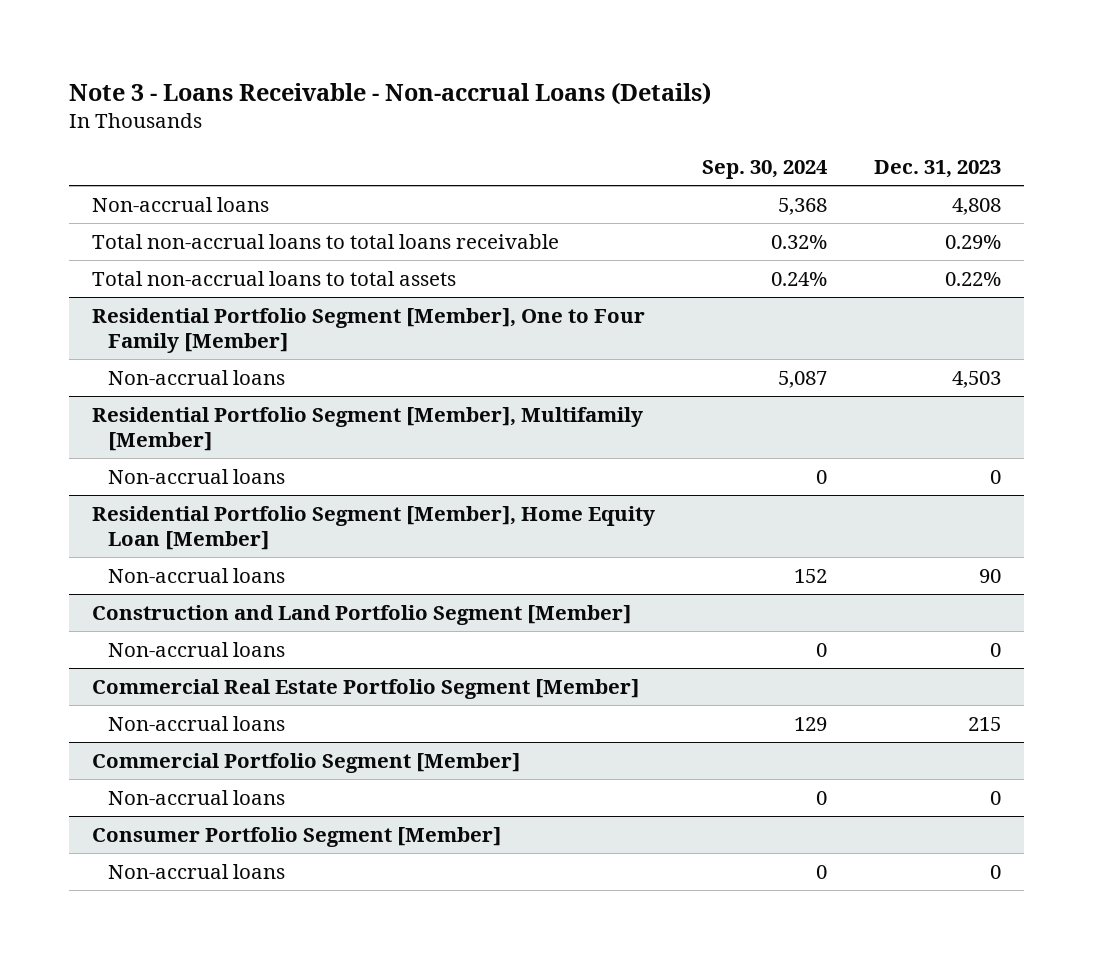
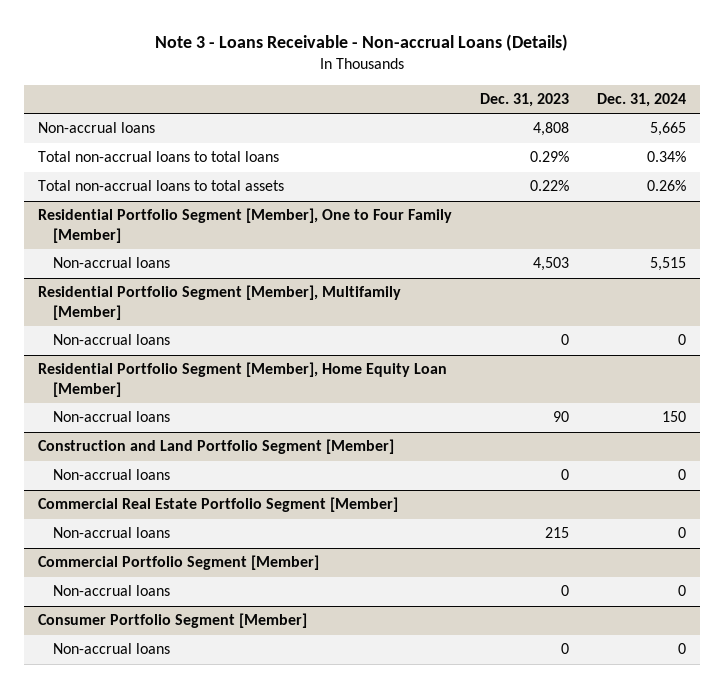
- | Sep. 30, 2024 | Dec. 31, 2023
+ | Dec. 31, 2023 | Dec. 31, 2024
- Total non-accrual loans to total loans receivable | 0.32% | 0.29%
+ Total non-accrual loans to total loans | 0.29% | 0.34%

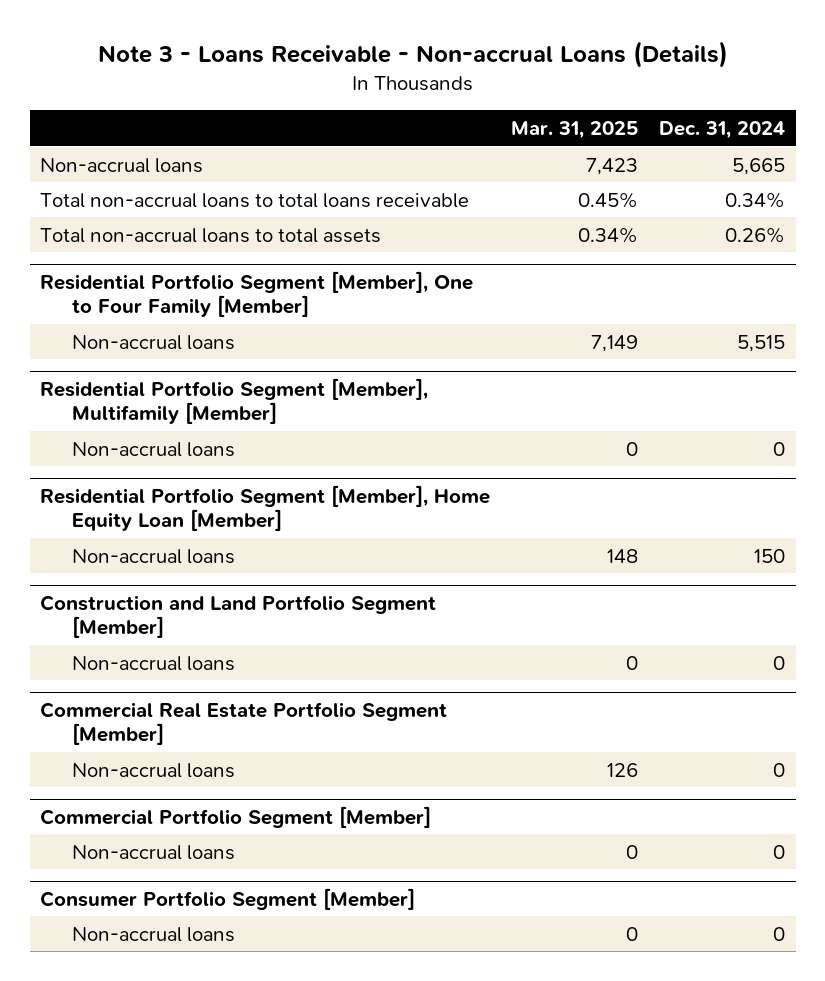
- | Dec. 31, 2023 | Dec. 31, 2024
+ | Mar. 31, 2025 | Dec. 31, 2024
- Total non-accrual loans to total loans | 0.29% | 0.34%
+ Total non-accrual loans to total loans receivable | 0.45% | 0.34%

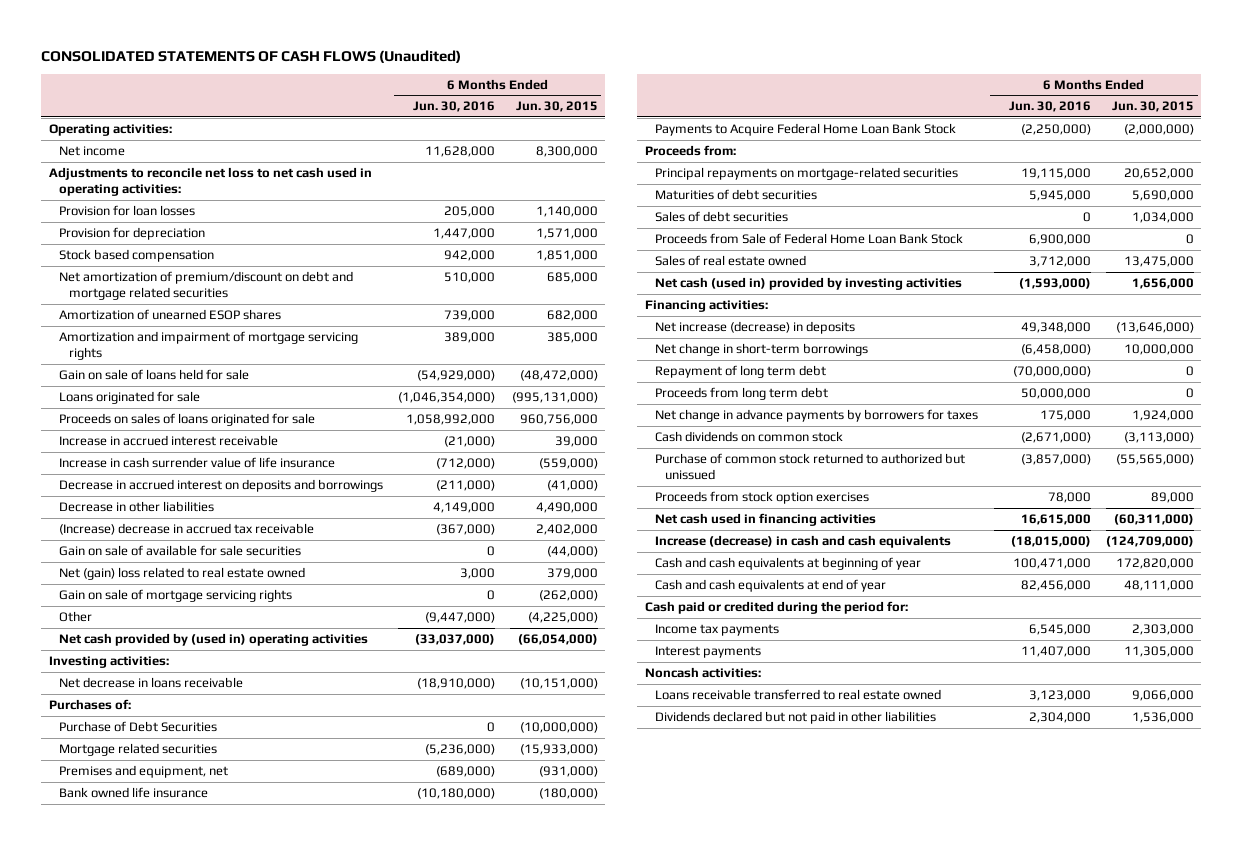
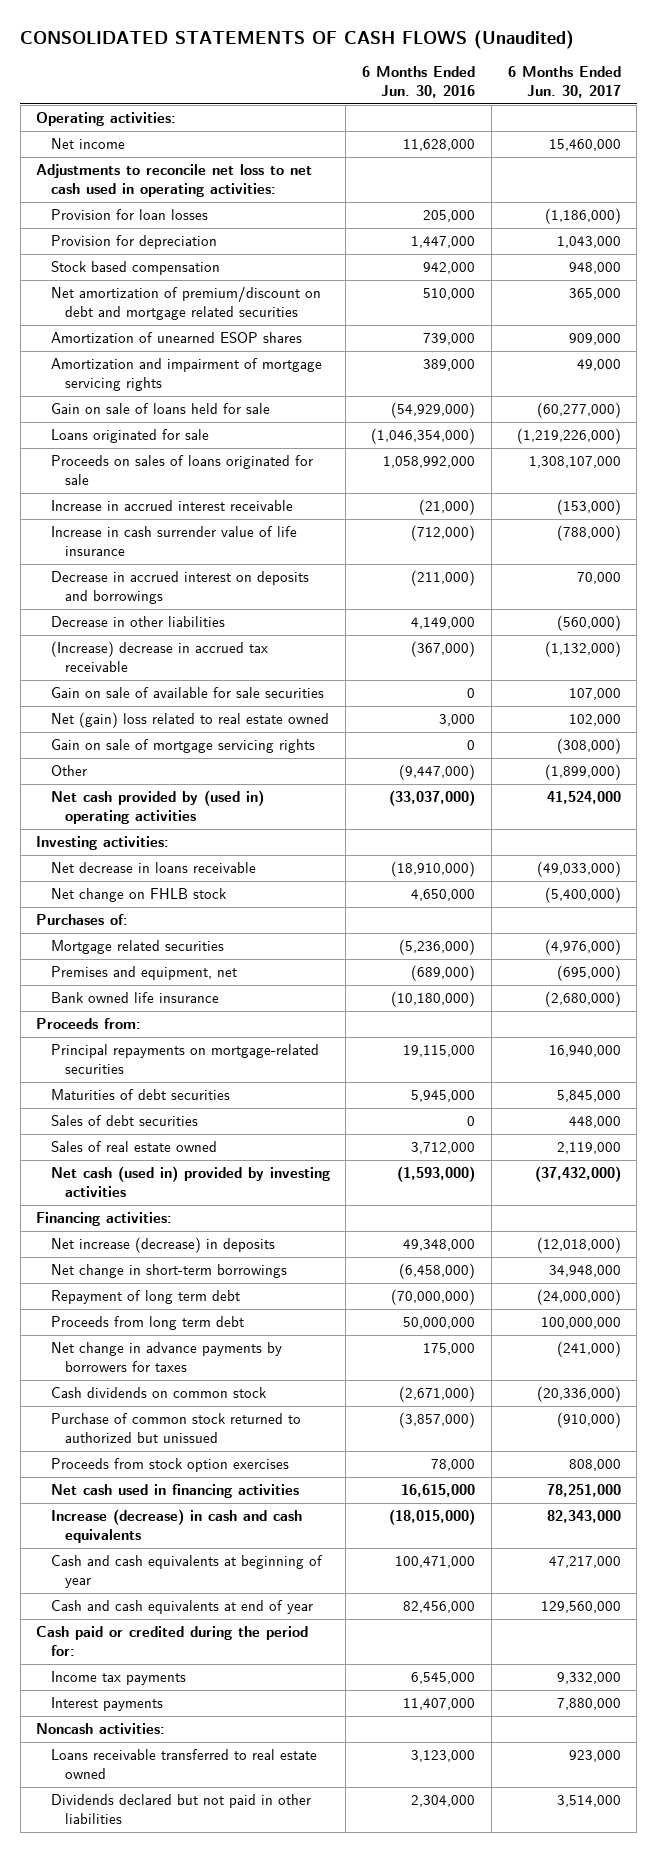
- | 6 Months Ended Jun. 30, 2016 | 6 Months Ended Jun. 30, 2015
+ | 6 Months Ended Jun. 30, 2016 | 6 Months Ended Jun. 30, 2017
+ Net change on FHLB stock | 4,650,000 | (5,400,000)
- Purchase of Debt Securities | 0 | (10,000,000)
- Payments to Acquire Federal Home Loan Bank Stock | (2,250,000) | (2,000,000)
- Proceeds from Sale of Federal Home Loan Bank Stock | 6,900,000 | 0

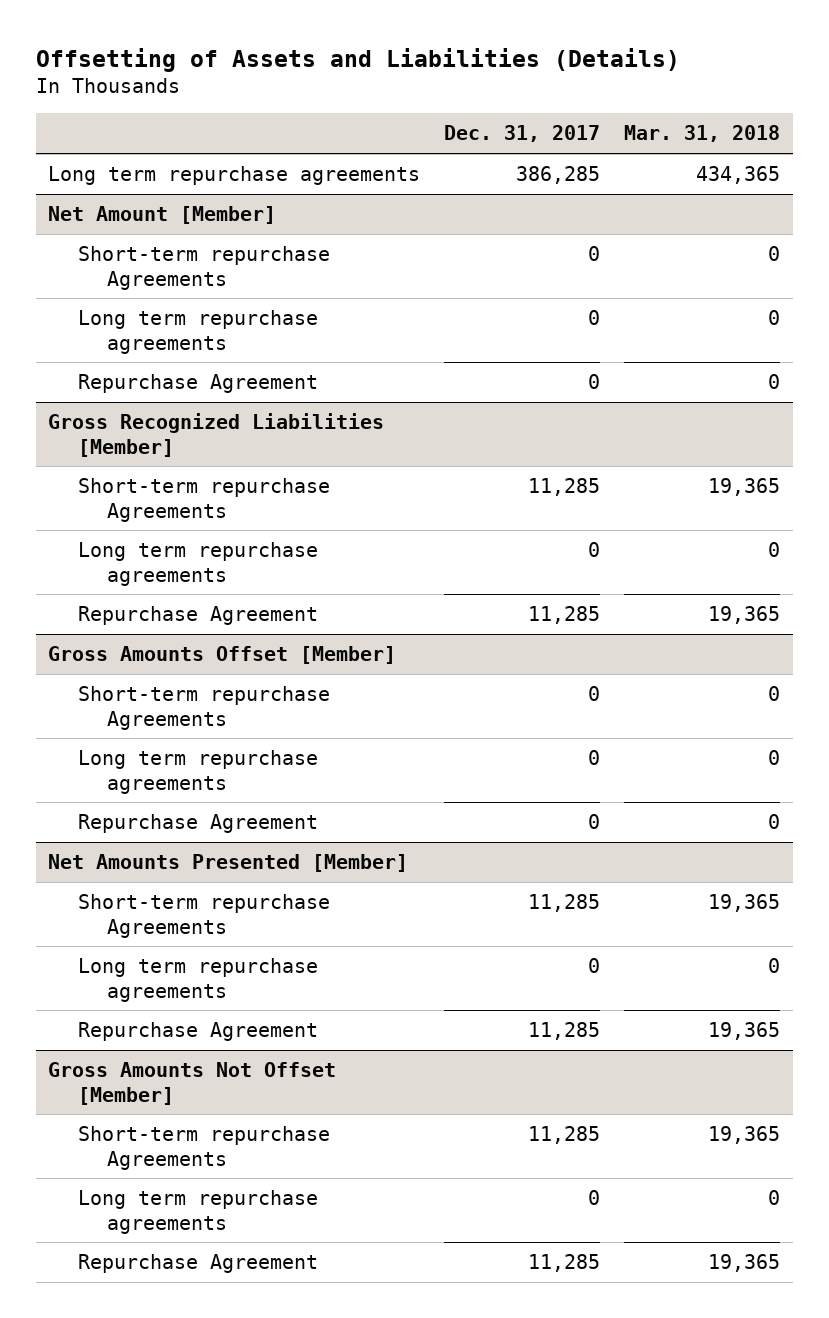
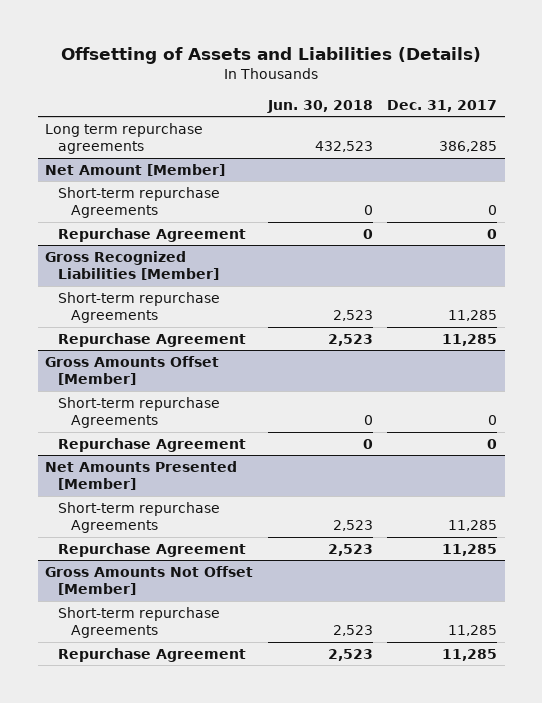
- | Dec. 31, 2017 | Mar. 31, 2018
+ | Jun. 30, 2018 | Dec. 31, 2017
@ Net Amount [Member]
- Long term repurchase agreements | 0 | 0
@ Gross Recognized Liabilities [Member]
- Long term repurchase agreements | 0 | 0
@ Gross Amounts Offset [Member]
- Long term repurchase agreements | 0 | 0
@ Net Amounts Presented [Member]
- Long term repurchase agreements | 0 | 0
@ Gross Amounts Not Offset [Member]
- Long term repurchase agreements | 0 | 0

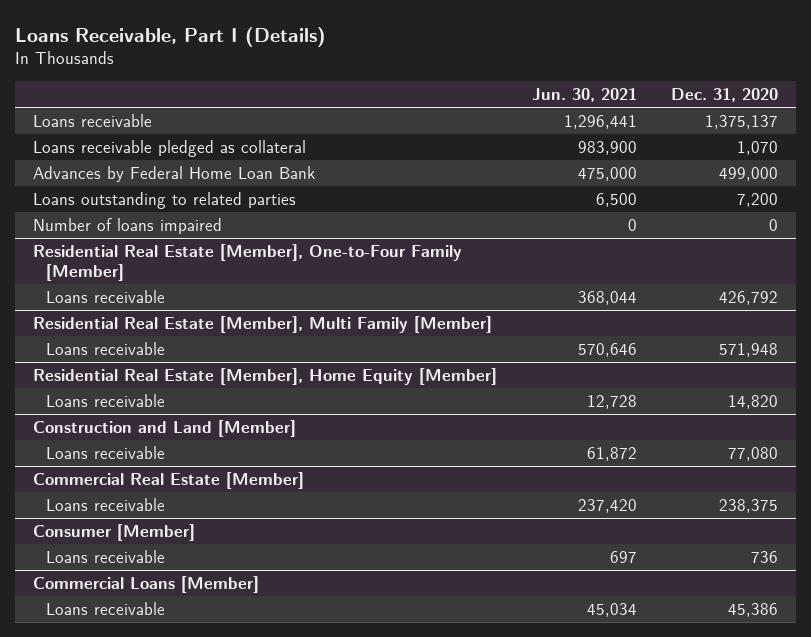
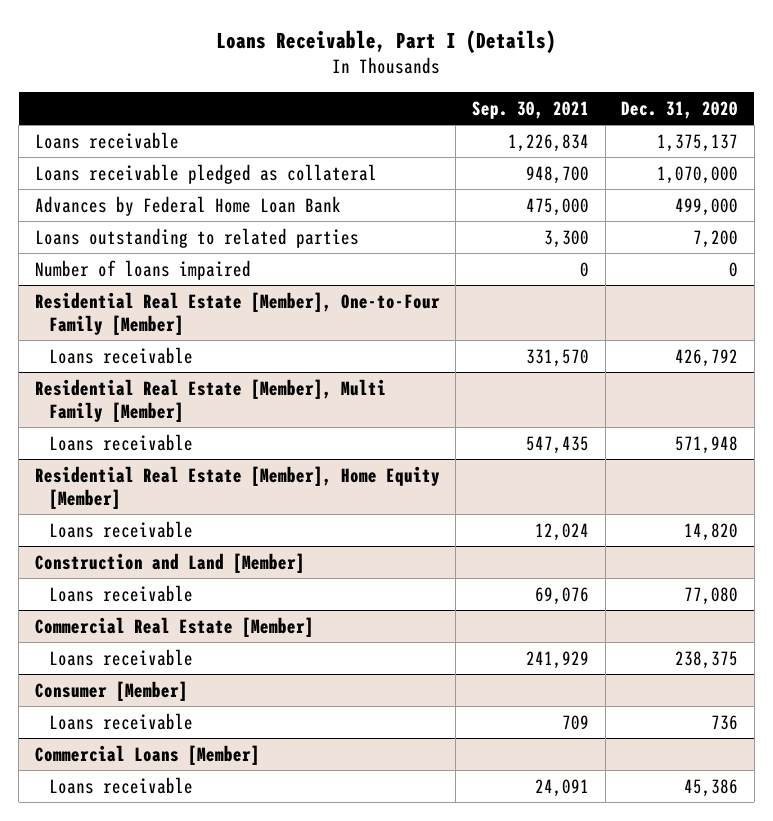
- | Jun. 30, 2021 | Dec. 31, 2020
+ | Sep. 30, 2021 | Dec. 31, 2020
- Loans receivable pledged as collateral | 983,900 | 1,070
+ Loans receivable pledged as collateral | 948,700 | 1,070,000

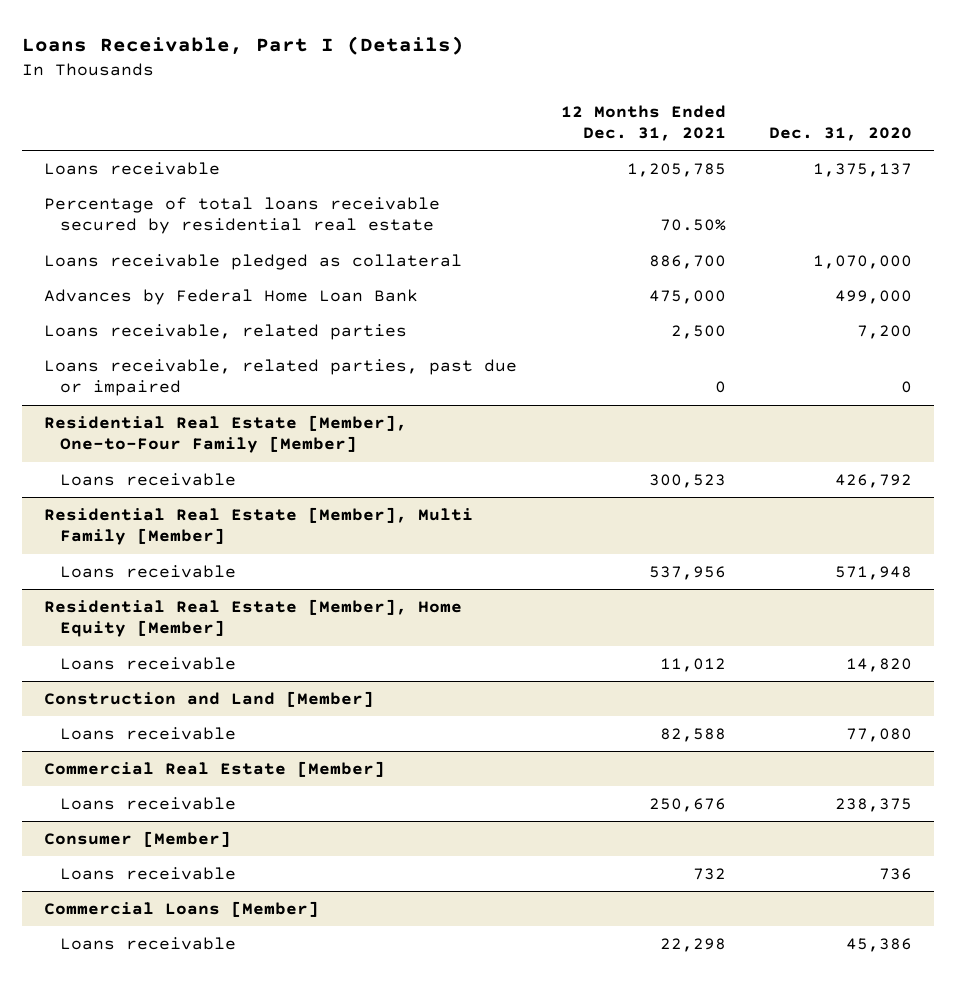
- | Sep. 30, 2021 | Dec. 31, 2020
+ | 12 Months Ended Dec. 31, 2021 | Dec. 31, 2020
+ Percentage of total loans receivable secured by residential real estate | 70.50% |
- Loans outstanding to related parties | 3,300 | 7,200
- Number of loans impaired | 0 | 0
+ Loans receivable, related parties | 2,500 | 7,200
+ Loans receivable, related parties, past due or impaired | 0 | 0

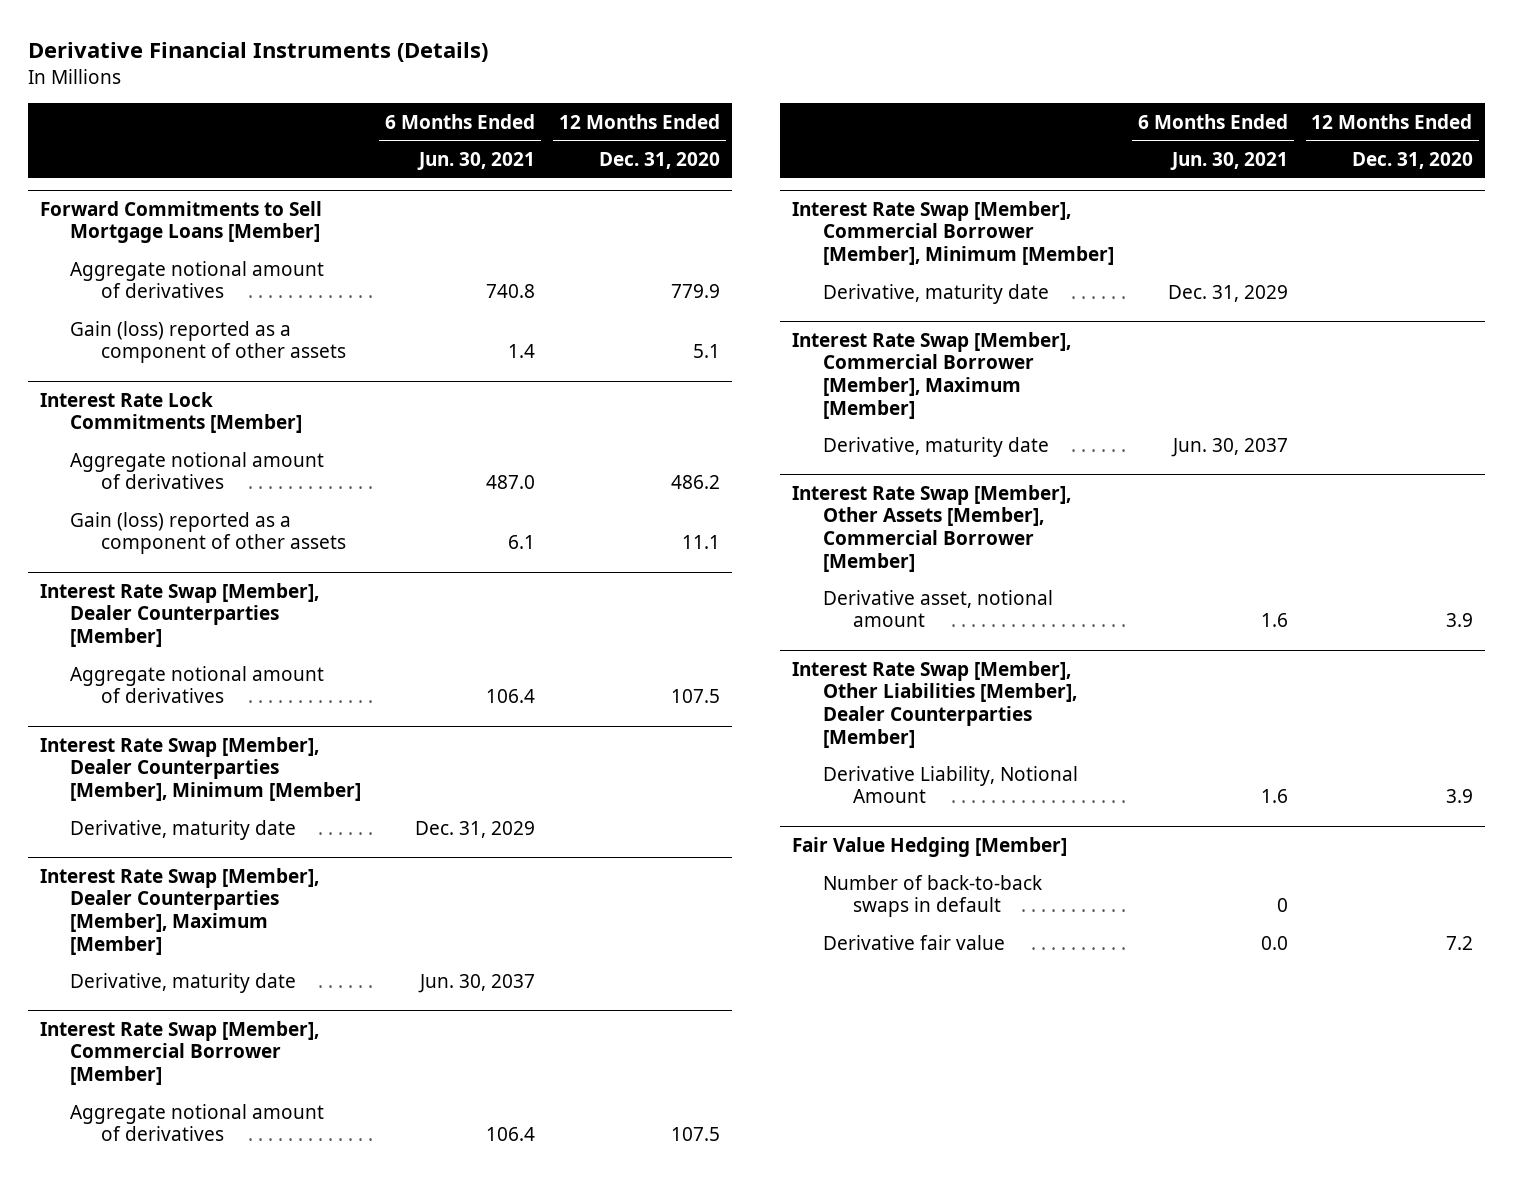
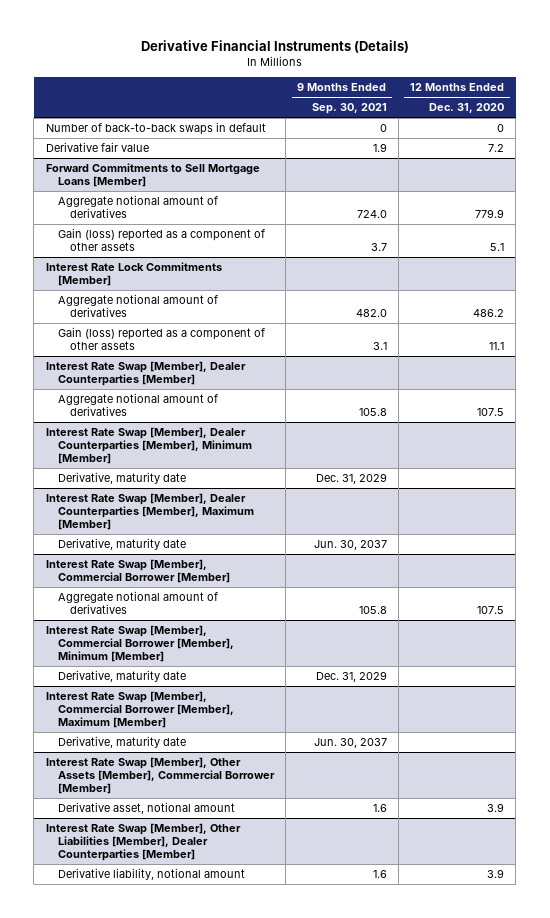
- | 6 Months Ended Jun. 30, 2021 | 12 Months Ended Dec. 31, 2020
+ | 9 Months Ended Sep. 30, 2021 | 12 Months Ended Dec. 31, 2020
+ Number of back-to-back swaps in default | 0 | 0
+ Derivative fair value | 1.9 | 7.2
@ Interest Rate Swap [Member], Other Liabilities [Member], Dealer Counterparties [Member]
- Derivative Liability, Notional Amount | 1.6 | 3.9
- Fair Value Hedging [Member]
- Number of back-to-back swaps in default | 0 |
- Derivative fair value | 0.0 | 7.2
@ Interest Rate Swap [Member], Other Liabilities [Member], Dealer Counterparties [Member]
+ Derivative liability, notional amount | 1.6 | 3.9

